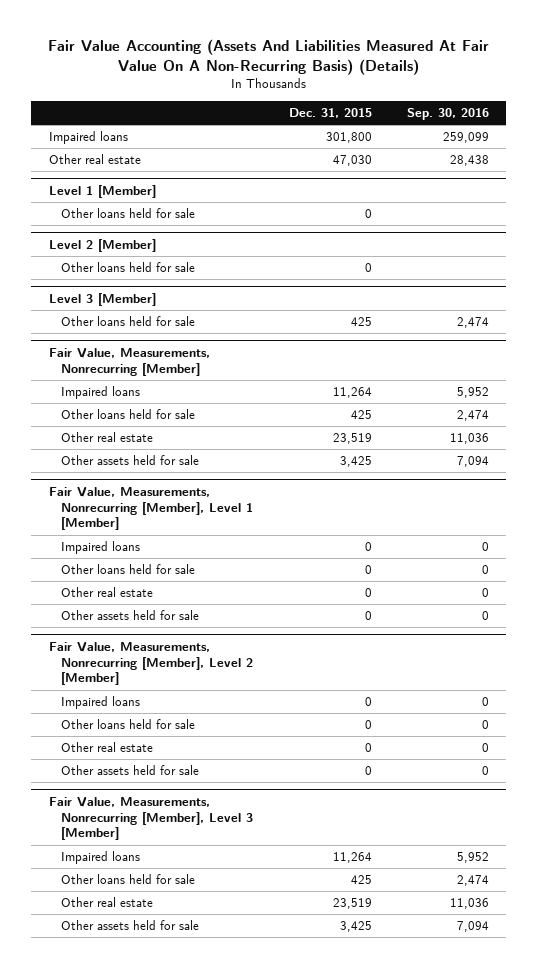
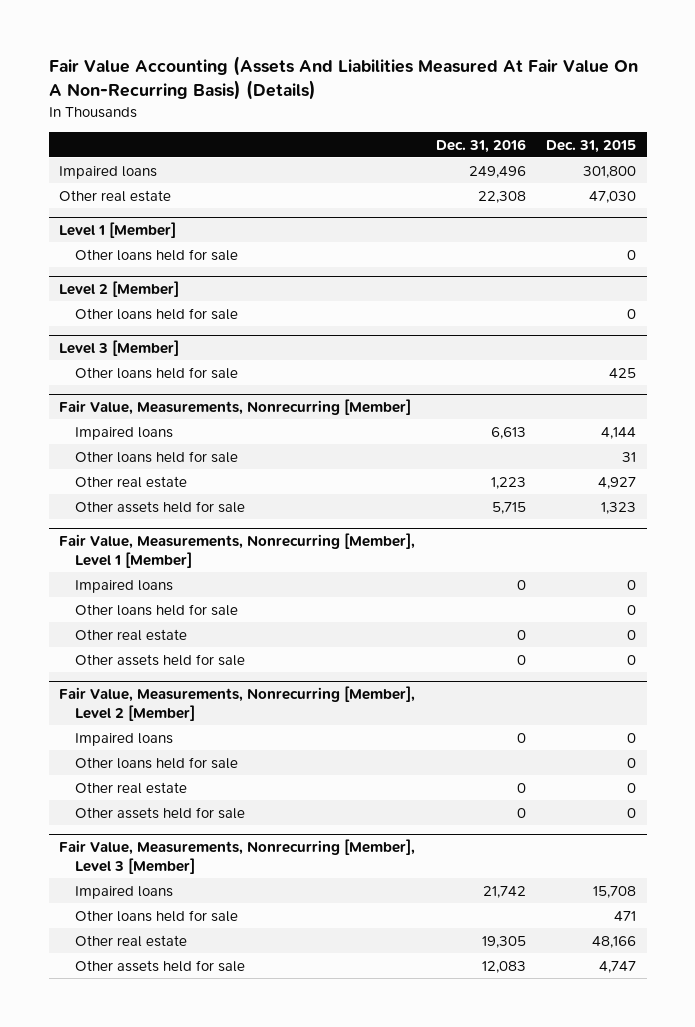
- | Dec. 31, 2015 | Sep. 30, 2016
+ | Dec. 31, 2016 | Dec. 31, 2015
@ Fair Value, Measurements, Nonrecurring [Member]
- Impaired loans | 11,264 | 5,952
- Other loans held for sale | 425 | 2,474
- Other real estate | 23,519 | 11,036
- Other assets held for sale | 3,425 | 7,094
+ Impaired loans | 6,613 | 4,144
+ Other loans held for sale | | 31
+ Other real estate | 1,223 | 4,927
+ Other assets held for sale | 5,715 | 1,323
@ Fair Value, Measurements, Nonrecurring [Member], Level 3 [Member]
- Impaired loans | 11,264 | 5,952
- Other loans held for sale | 425 | 2,474
- Other real estate | 23,519 | 11,036
- Other assets held for sale | 3,425 | 7,094
+ Impaired loans | 21,742 | 15,708
+ Other loans held for sale | | 471
+ Other real estate | 19,305 | 48,166
+ Other assets held for sale | 12,083 | 4,747

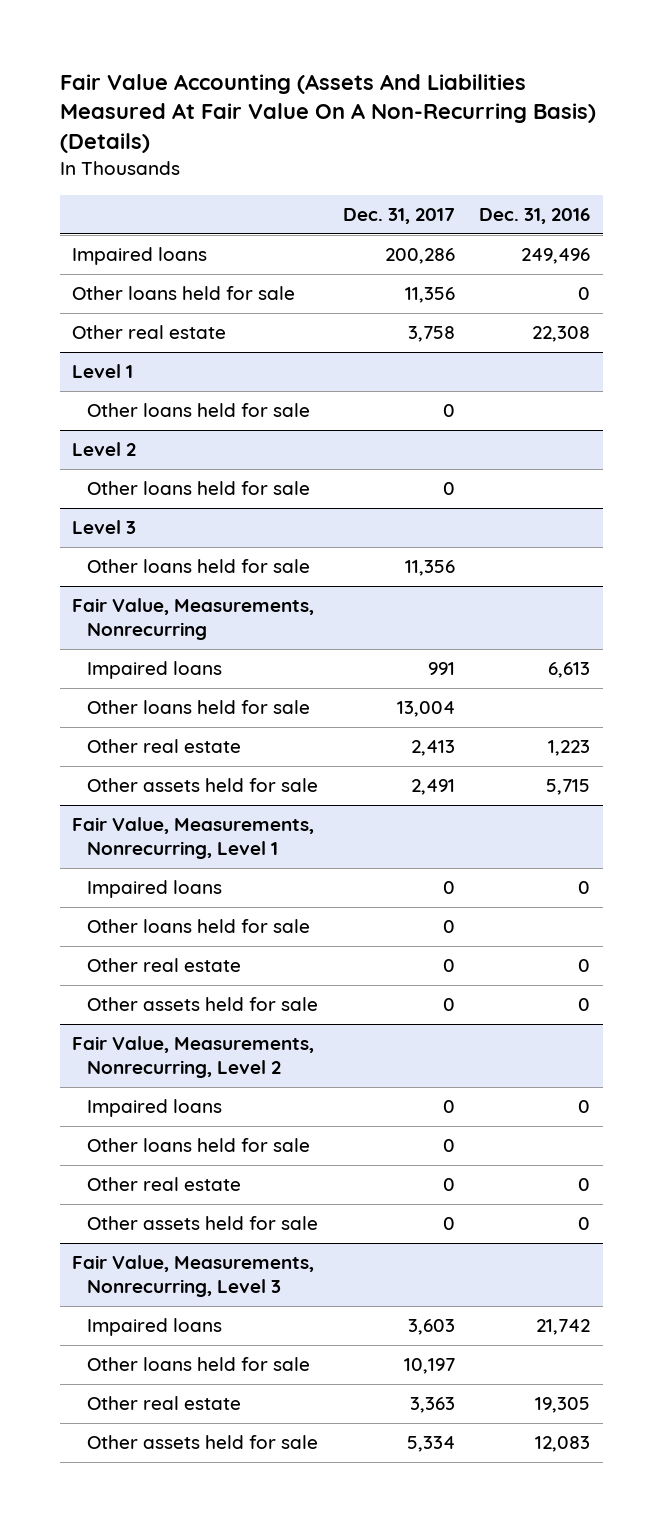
- | Dec. 31, 2016 | Dec. 31, 2015
+ | Dec. 31, 2017 | Dec. 31, 2016
+ Other loans held for sale | 11,356 | 0
- Level 1 [Member]
+ Level 1
- Level 2 [Member]
+ Level 2
- Level 3 [Member]
+ Level 3
- Fair Value, Measurements, Nonrecurring [Member]
+ Fair Value, Measurements, Nonrecurring
- Fair Value, Measurements, Nonrecurring [Member], Level 1 [Member]
+ Fair Value, Measurements, Nonrecurring, Level 1
- Fair Value, Measurements, Nonrecurring [Member], Level 2 [Member]
+ Fair Value, Measurements, Nonrecurring, Level 2
- Fair Value, Measurements, Nonrecurring [Member], Level 3 [Member]
+ Fair Value, Measurements, Nonrecurring, Level 3

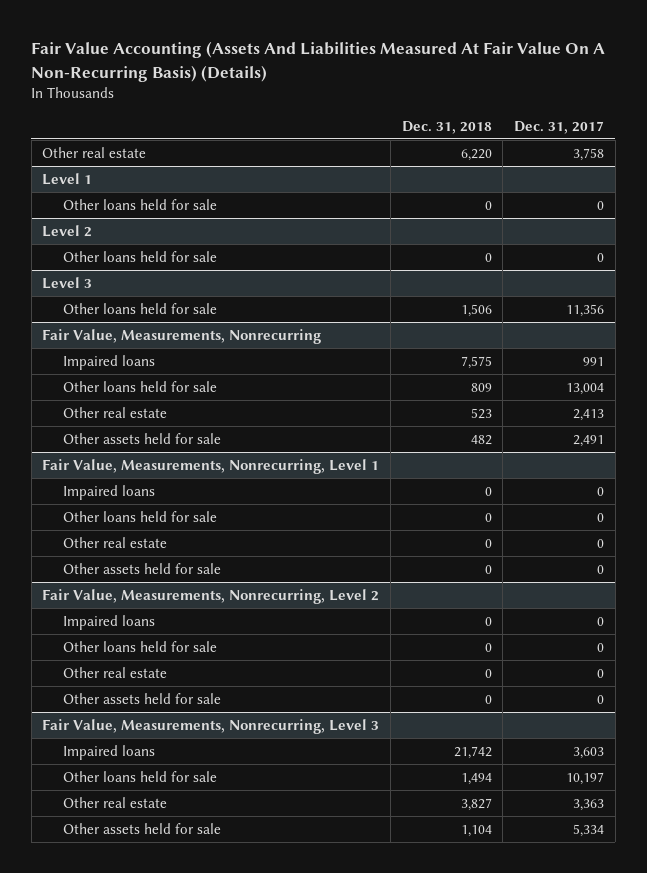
- | Dec. 31, 2017 | Dec. 31, 2016
+ | Dec. 31, 2018 | Dec. 31, 2017
- Impaired loans | 200,286 | 249,496
- Other loans held for sale | 11,356 | 0

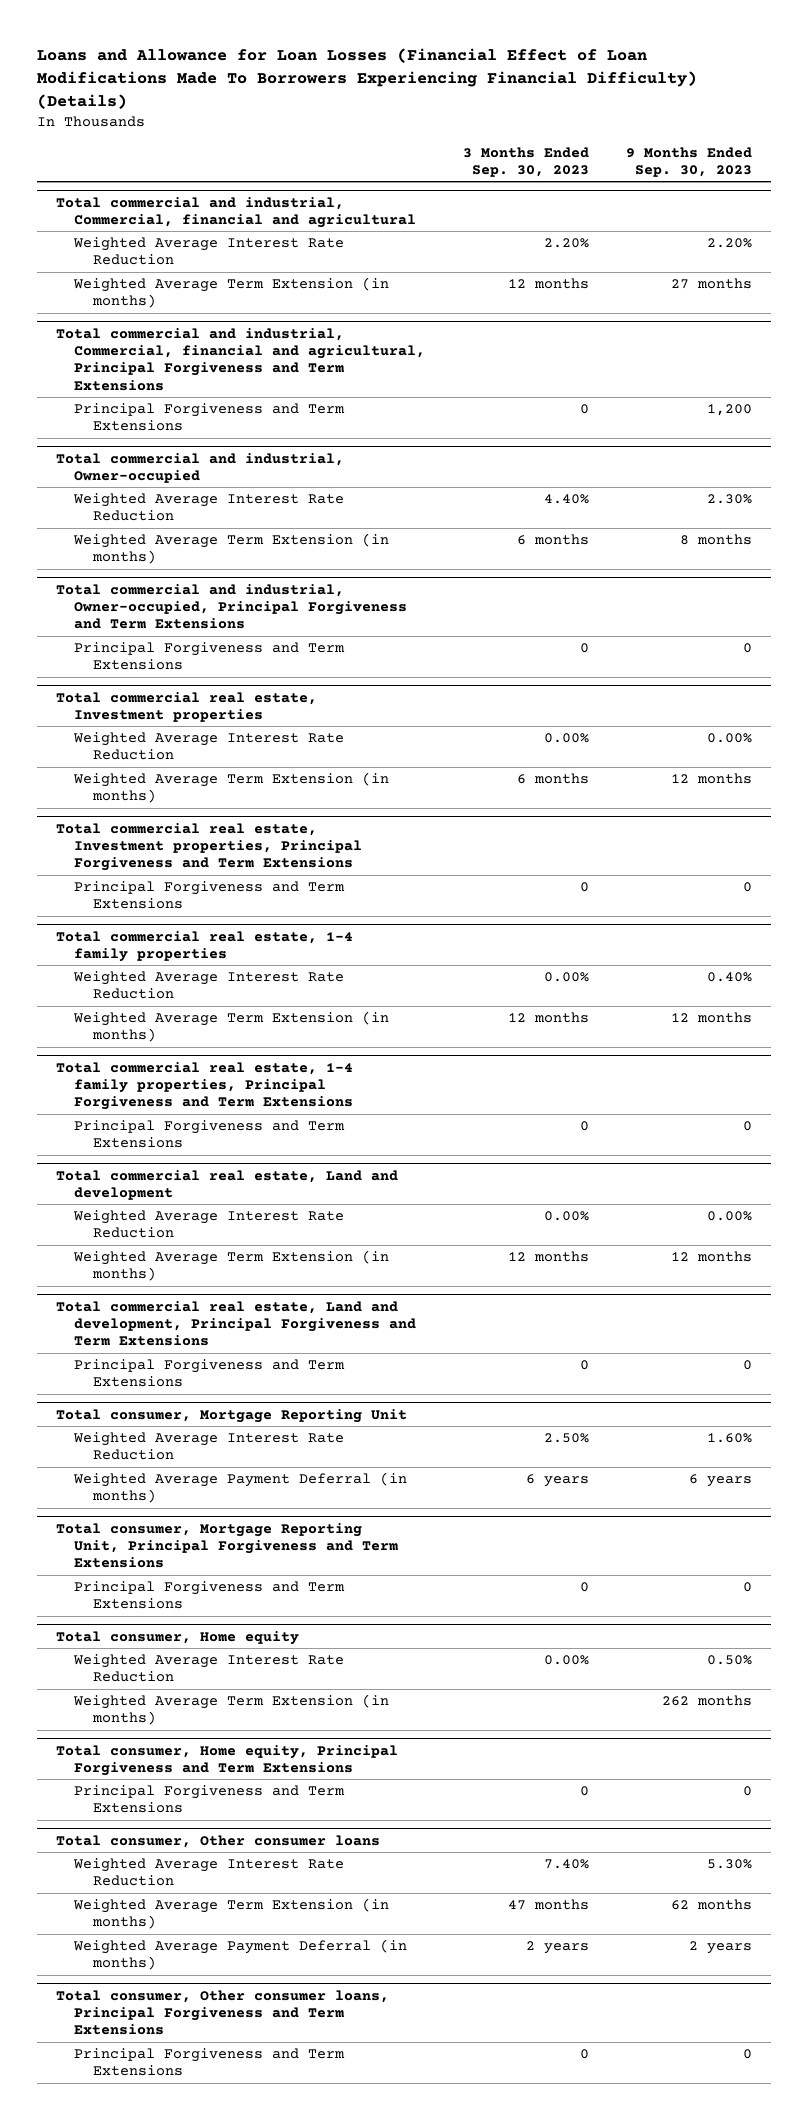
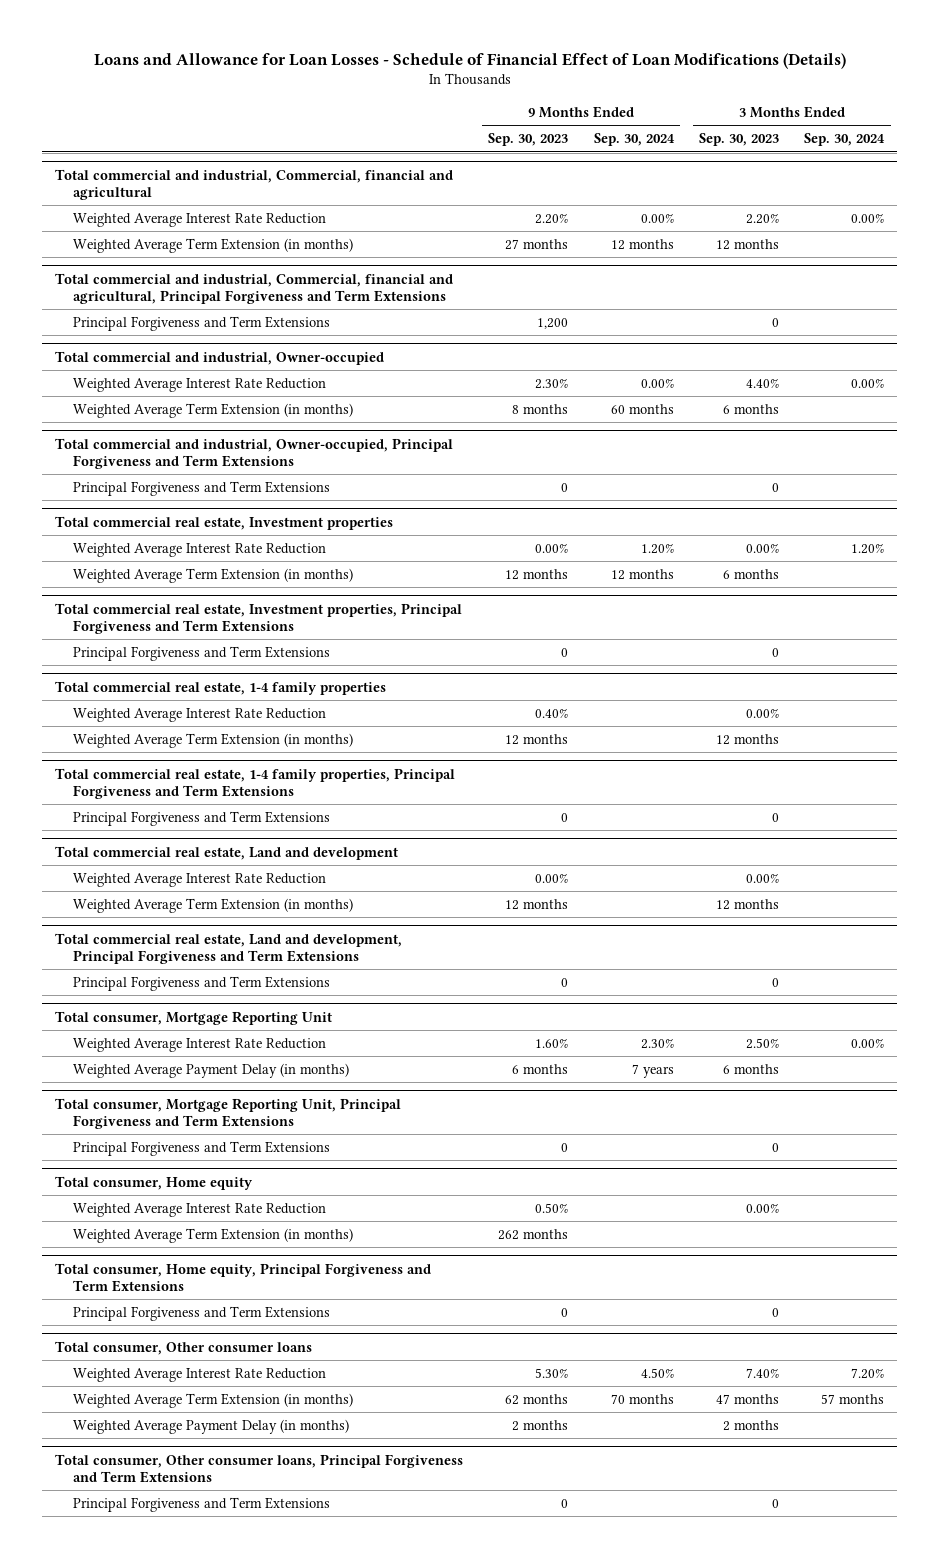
- Loans and Allowance for Loan Losses (Financial Effect of Loan Modifications Made To Borrowers Experiencing Financial Difficulty) (Details)
+ Loans and Allowance for Loan Losses - Schedule of Financial Effect of Loan Modifications (Details)
- | 3 Months Ended Sep. 30, 2023 | 9 Months Ended Sep. 30, 2023
+ | 9 Months Ended Sep. 30, 2023 | 9 Months Ended Sep. 30, 2024 | 3 Months Ended Sep. 30, 2023 | 3 Months Ended Sep. 30, 2024
@ Total consumer, Mortgage Reporting Unit
- Weighted Average Payment Deferral (in months) | 6 years | 6 years
+ Weighted Average Payment Delay (in months) | 6 months | 7 years | 6 months |
@ Total consumer, Other consumer loans
- Weighted Average Payment Deferral (in months) | 2 years | 2 years
+ Weighted Average Payment Delay (in months) | 2 months | | 2 months |

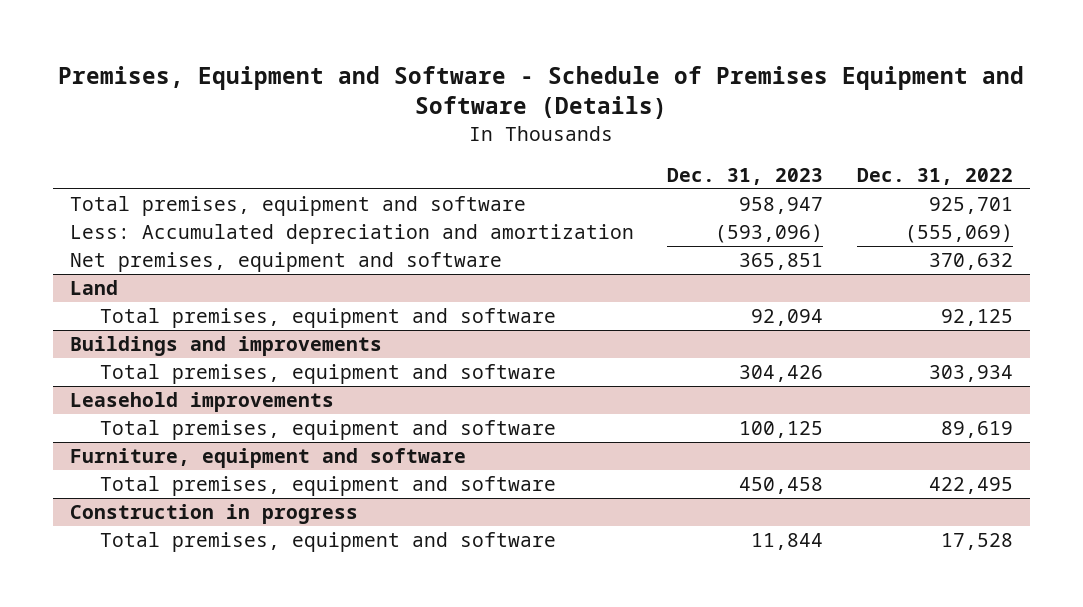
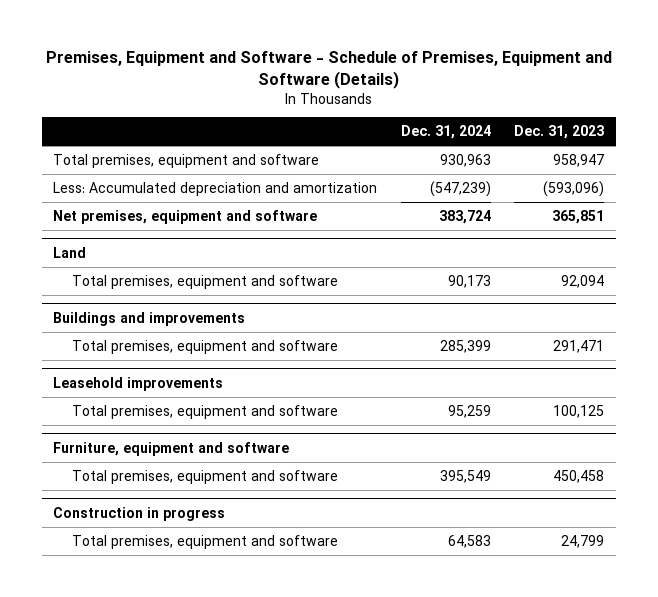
- Premises, Equipment and Software - Schedule of Premises Equipment and Software (Details)
+ Premises, Equipment and Software - Schedule of Premises, Equipment and Software (Details)
- | Dec. 31, 2023 | Dec. 31, 2022
+ | Dec. 31, 2024 | Dec. 31, 2023
@ Buildings and improvements
- Total premises, equipment and software | 304,426 | 303,934
+ Total premises, equipment and software | 285,399 | 291,471
@ Construction in progress
- Total premises, equipment and software | 11,844 | 17,528
+ Total premises, equipment and software | 64,583 | 24,799

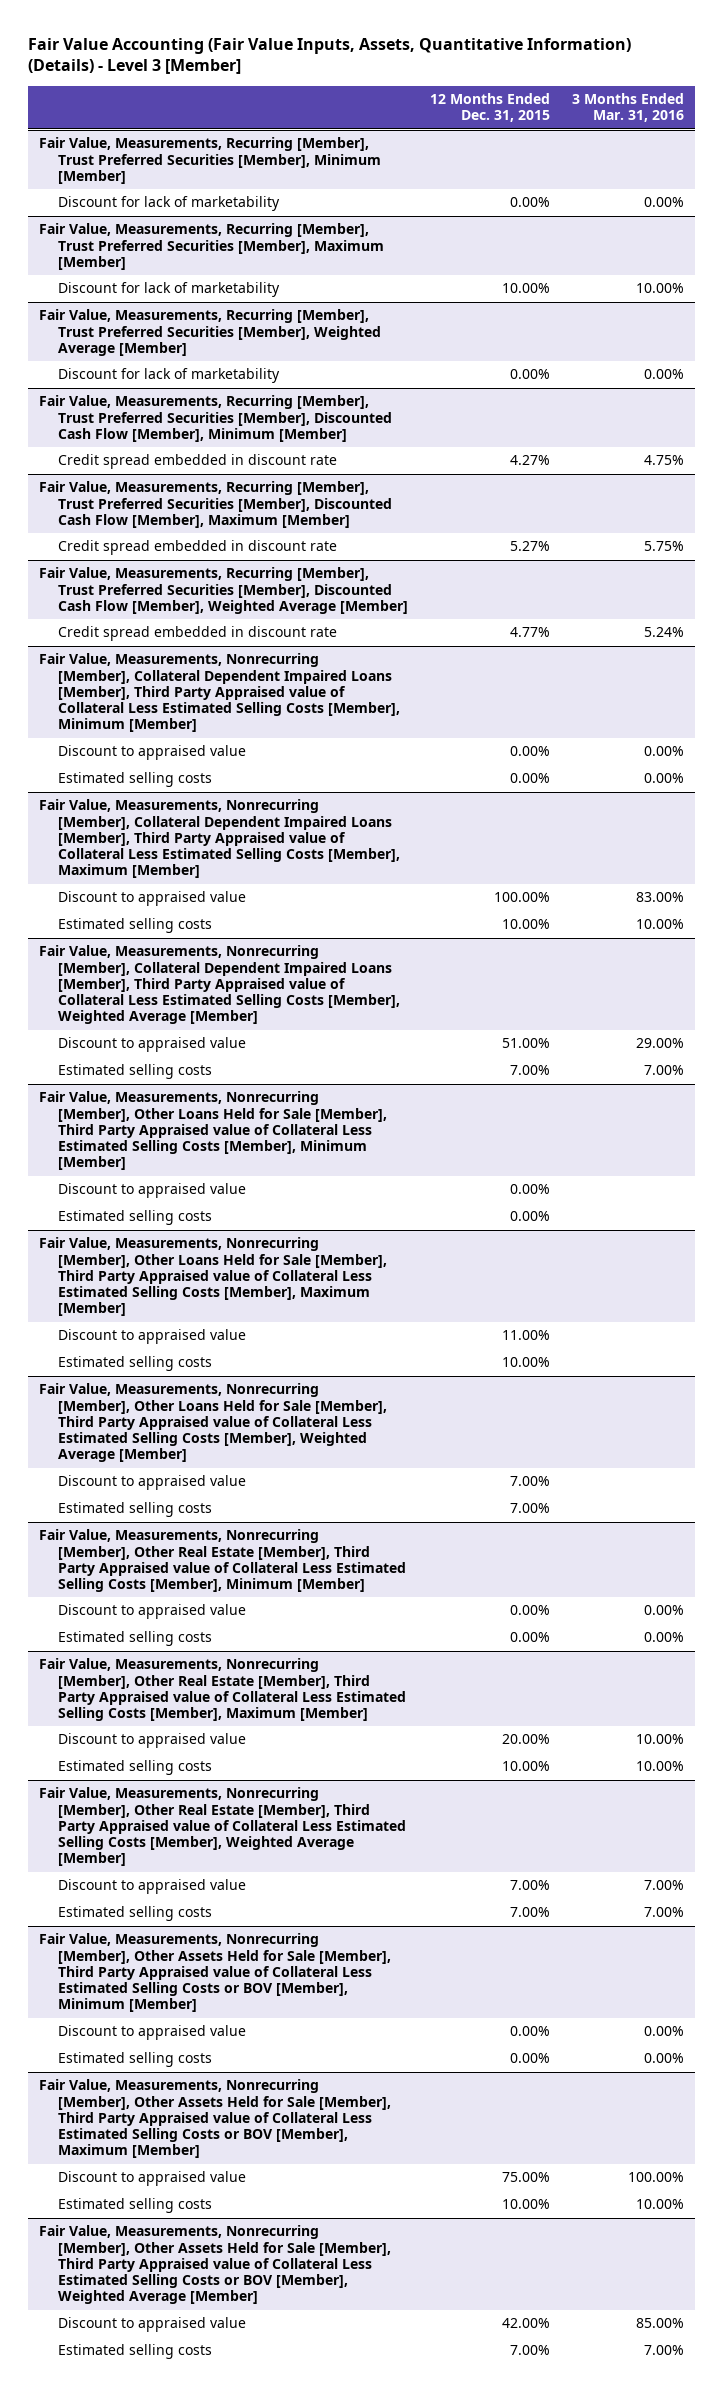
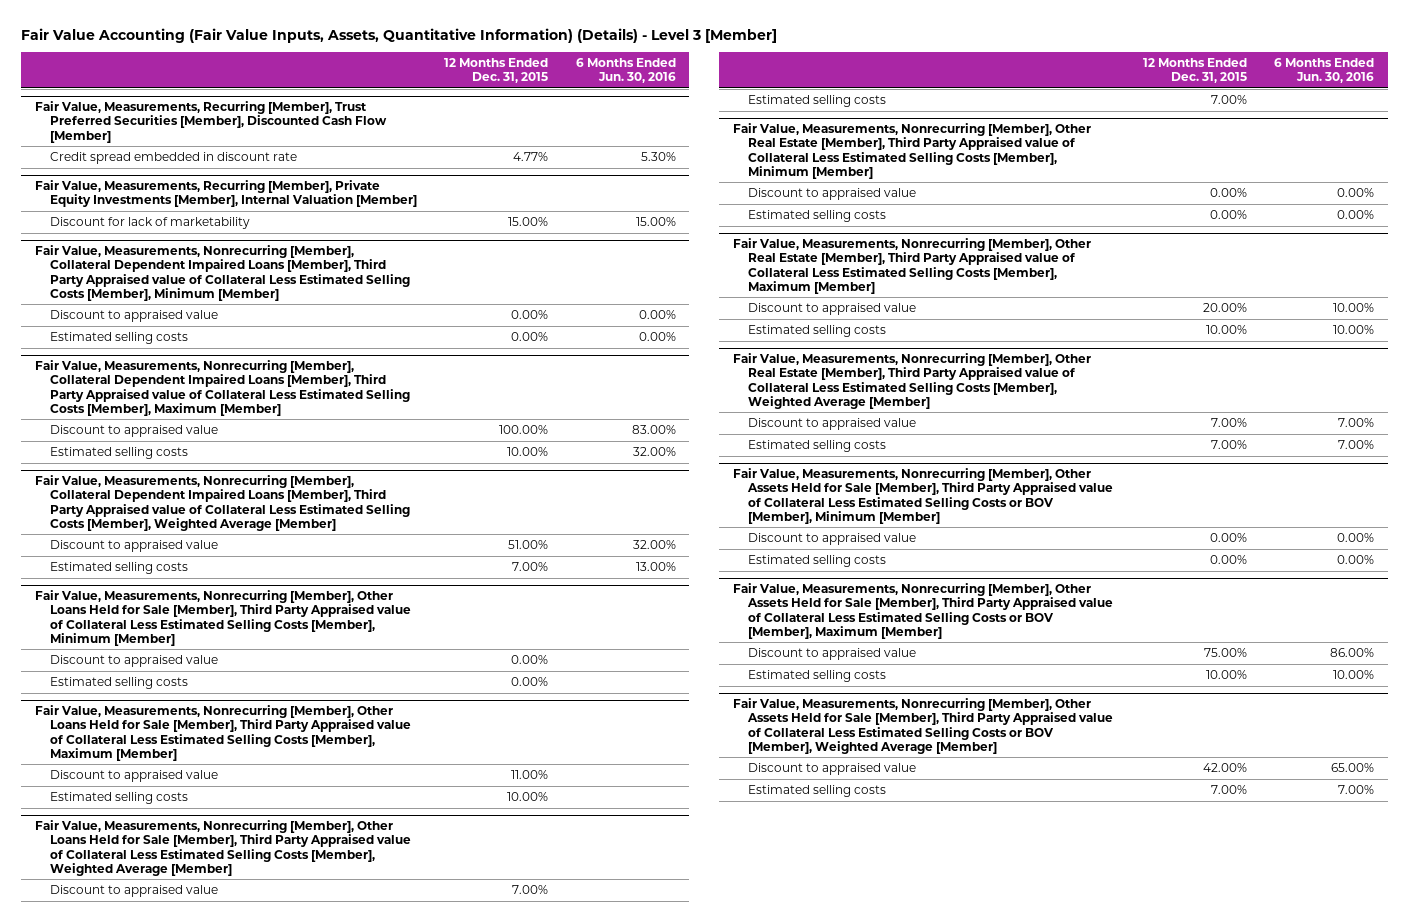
- | 12 Months Ended Dec. 31, 2015 | 3 Months Ended Mar. 31, 2016
+ | 12 Months Ended Dec. 31, 2015 | 6 Months Ended Jun. 30, 2016
- Fair Value, Measurements, Recurring [Member], Trust Preferred Securities [Member], Minimum [Member]
- Discount for lack of marketability | 0.00% | 0.00%
- Fair Value, Measurements, Recurring [Member], Trust Preferred Securities [Member], Maximum [Member]
- Discount for lack of marketability | 10.00% | 10.00%
- Fair Value, Measurements, Recurring [Member], Trust Preferred Securities [Member], Weighted Average [Member]
- Discount for lack of marketability | 0.00% | 0.00%
- Fair Value, Measurements, Recurring [Member], Trust Preferred Securities [Member], Discounted Cash Flow [Member], Minimum [Member]
- Credit spread embedded in discount rate | 4.27% | 4.75%
- Fair Value, Measurements, Recurring [Member], Trust Preferred Securities [Member], Discounted Cash Flow [Member], Maximum [Member]
- Credit spread embedded in discount rate | 5.27% | 5.75%
- Fair Value, Measurements, Recurring [Member], Trust Preferred Securities [Member], Discounted Cash Flow [Member], Weighted Average [Member]
+ Fair Value, Measurements, Recurring [Member], Trust Preferred Securities [Member], Discounted Cash Flow [Member]
+ Fair Value, Measurements, Recurring [Member], Private Equity Investments [Member], Internal Valuation [Member]
+ Discount for lack of marketability | 15.00% | 15.00%

